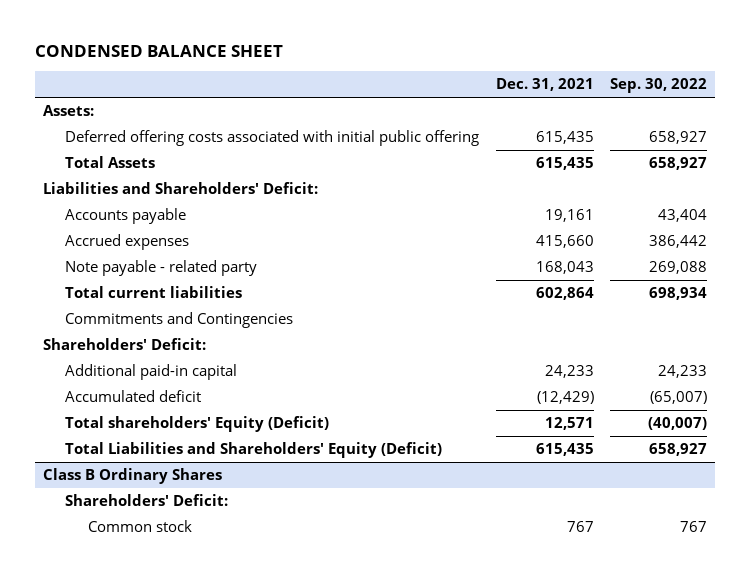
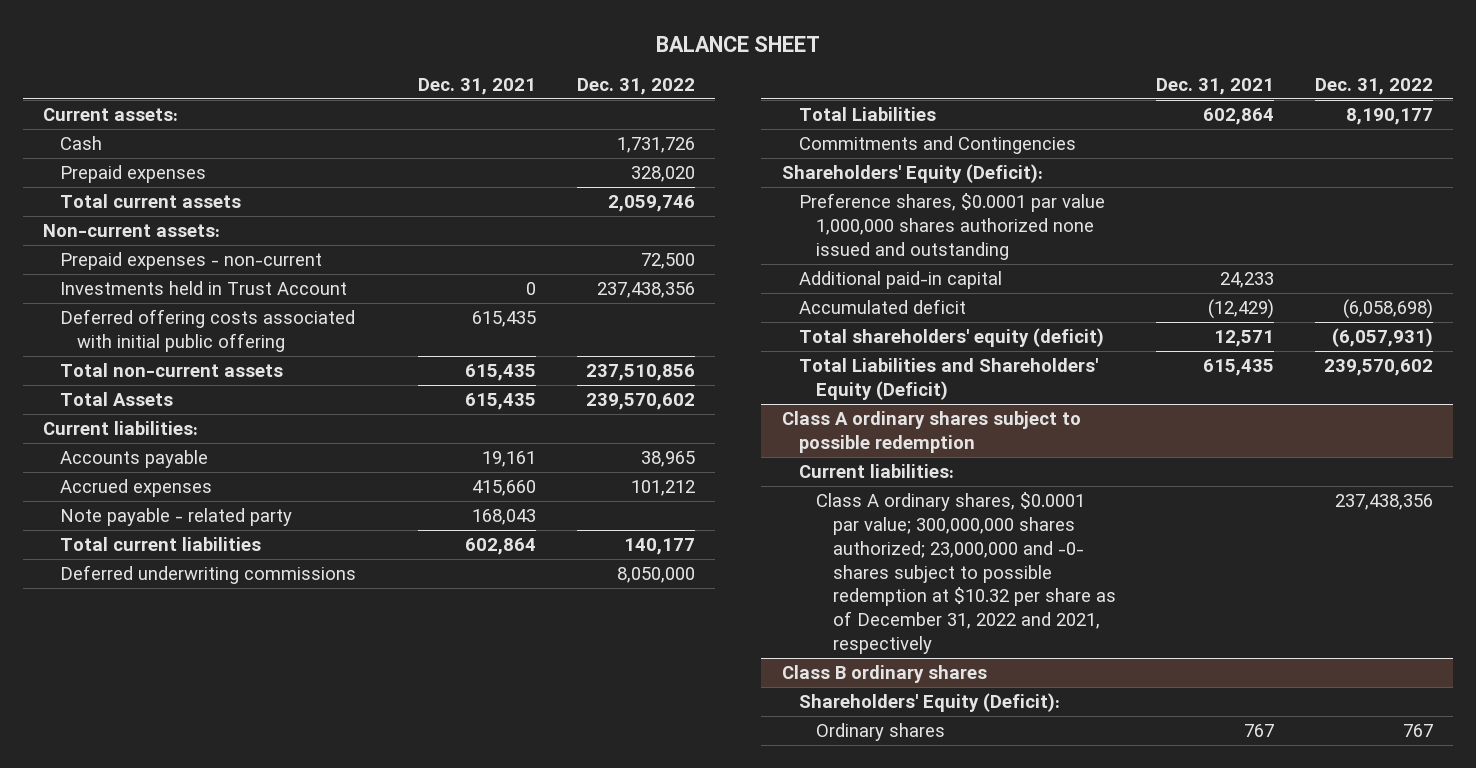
- CONDENSED BALANCE SHEET
+ BALANCE SHEET
- | Dec. 31, 2021 | Sep. 30, 2022
+ | Dec. 31, 2021 | Dec. 31, 2022
- Assets:
+ Current assets:
+ Cash | | 1,731,726
+ Prepaid expenses | | 328,020
+ Total current assets | | 2,059,746
+ Non-current assets:
+ Prepaid expenses - non-current | | 72,500
+ Investments held in Trust Account | 0 | 237,438,356
+ Total non-current assets | 615,435 | 237,510,856
- Liabilities and Shareholders' Deficit:
+ Current liabilities:
+ Deferred underwriting commissions | | 8,050,000
+ Total Liabilities | 602,864 | 8,190,177
- Shareholders' Deficit:
+ Shareholders' Equity (Deficit):
+ Preference shares, $0.0001 par value 1,000,000 shares authorized none issued and outstanding
- Total shareholders' Equity (Deficit) | 12,571 | (40,007)
+ Total shareholders' equity (deficit) | 12,571 | (6,057,931)
- Class B Ordinary Shares
- Shareholders' Deficit:
- Common stock | 767 | 767
+ Class A ordinary shares subject to possible redemption
+ Current liabilities:
+ Class A ordinary shares, $0.0001 par value; 300,000,000 shares authorized; 23,000,000 and -0- shares subject to possible redemption at $10.32 per share as of December 31, 2022 and 2021, respectively | | 237,438,356
+ Class B ordinary shares
+ Shareholders' Equity (Deficit):
+ Ordinary shares | 767 | 767

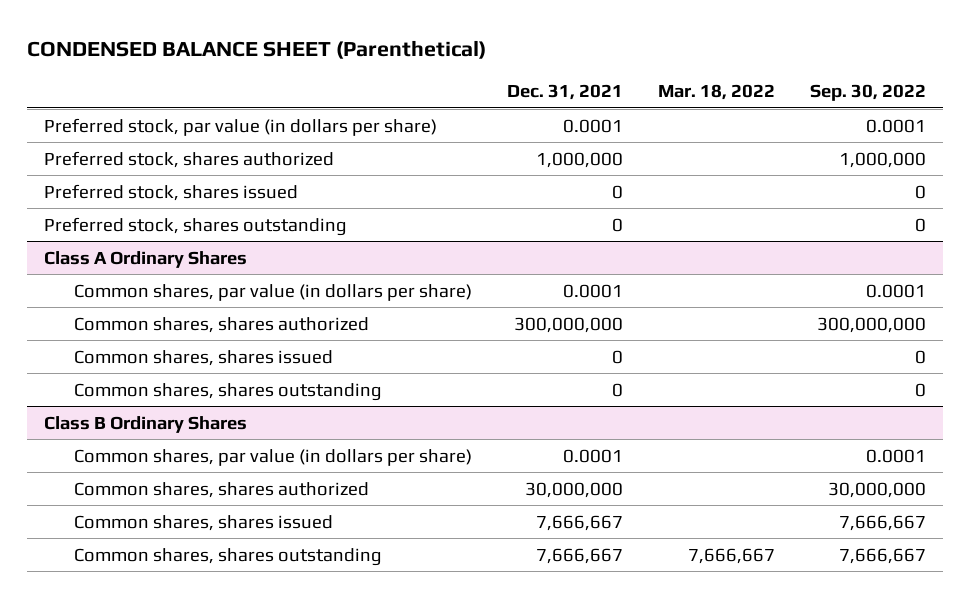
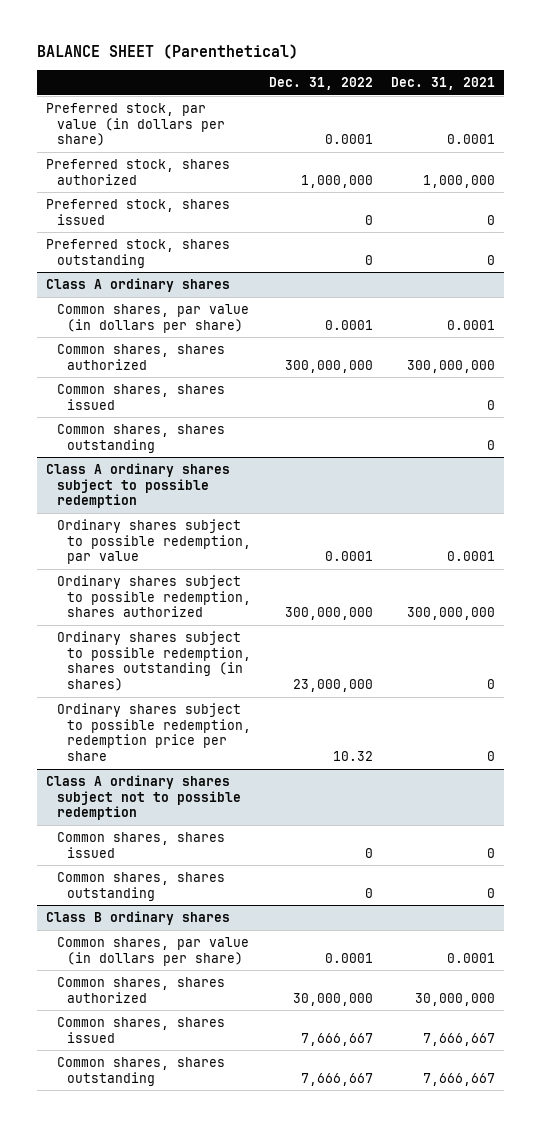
- CONDENSED BALANCE SHEET (Parenthetical)
+ BALANCE SHEET (Parenthetical)
- | Dec. 31, 2021 | Mar. 18, 2022 | Sep. 30, 2022
+ | Dec. 31, 2022 | Dec. 31, 2021
- Class A Ordinary Shares
+ Class A ordinary shares
- Class B Ordinary Shares
+ Class A ordinary shares subject to possible redemption
+ Ordinary shares subject to possible redemption, par value | 0.0001 | 0.0001
+ Ordinary shares subject to possible redemption, shares authorized | 300,000,000 | 300,000,000
+ Ordinary shares subject to possible redemption, shares outstanding (in shares) | 23,000,000 | 0
+ Ordinary shares subject to possible redemption, redemption price per share | 10.32 | 0
+ Class A ordinary shares subject not to possible redemption
+ Common shares, shares issued | 0 | 0
+ Common shares, shares outstanding | 0 | 0
+ Class B ordinary shares

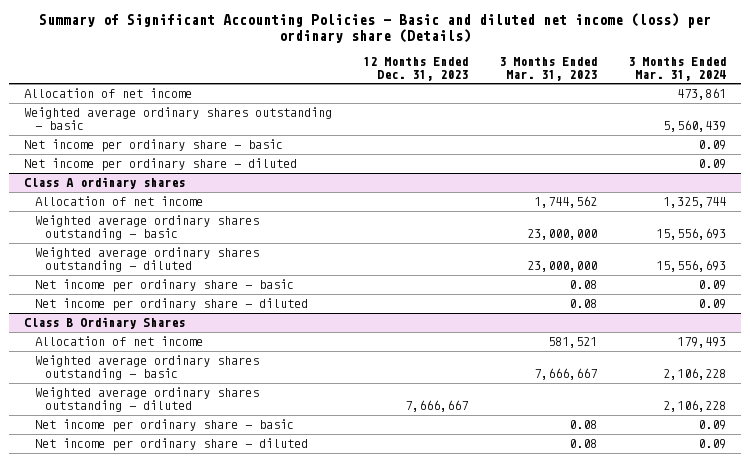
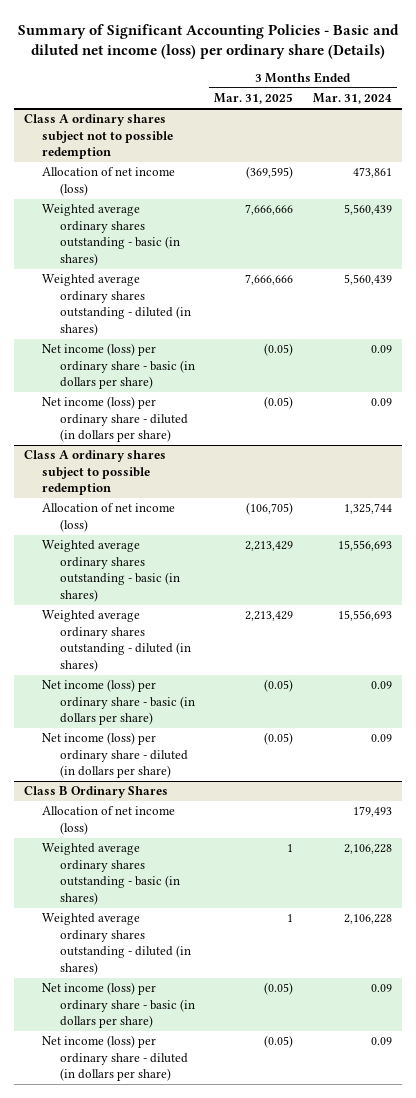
- | 12 Months Ended Dec. 31, 2023 | 3 Months Ended Mar. 31, 2023 | 3 Months Ended Mar. 31, 2024
+ | 3 Months Ended Mar. 31, 2025 | 3 Months Ended Mar. 31, 2024
- Allocation of net income | | | 473,861
- Weighted average ordinary shares outstanding - basic | | | 5,560,439
- Net income per ordinary share - basic | | | 0.09
- Net income per ordinary share - diluted | | | 0.09
- Class A ordinary shares
- Allocation of net income | | 1,744,562 | 1,325,744
- Weighted average ordinary shares outstanding - basic | | 23,000,000 | 15,556,693
- Weighted average ordinary shares outstanding - diluted | | 23,000,000 | 15,556,693
- Net income per ordinary share - basic | | 0.08 | 0.09
- Net income per ordinary share - diluted | | 0.08 | 0.09
+ Class A ordinary shares subject not to possible redemption
+ Allocation of net income (loss) | (369,595) | 473,861
+ Weighted average ordinary shares outstanding - basic (in shares) | 7,666,666 | 5,560,439
+ Weighted average ordinary shares outstanding - diluted (in shares) | 7,666,666 | 5,560,439
+ Net income (loss) per ordinary share - basic (in dollars per share) | (0.05) | 0.09
+ Net income (loss) per ordinary share - diluted (in dollars per share) | (0.05) | 0.09
+ Class A ordinary shares subject to possible redemption
+ Allocation of net income (loss) | (106,705) | 1,325,744
+ Weighted average ordinary shares outstanding - basic (in shares) | 2,213,429 | 15,556,693
+ Weighted average ordinary shares outstanding - diluted (in shares) | 2,213,429 | 15,556,693
+ Net income (loss) per ordinary share - basic (in dollars per share) | (0.05) | 0.09
+ Net income (loss) per ordinary share - diluted (in dollars per share) | (0.05) | 0.09
@ Class B Ordinary Shares
- Allocation of net income | | 581,521 | 179,493
- Weighted average ordinary shares outstanding - basic | | 7,666,667 | 2,106,228
- Weighted average ordinary shares outstanding - diluted | 7,666,667 | | 2,106,228
- Net income per ordinary share - basic | | 0.08 | 0.09
- Net income per ordinary share - diluted | | 0.08 | 0.09
+ Allocation of net income (loss) | | 179,493
+ Weighted average ordinary shares outstanding - basic (in shares) | 1 | 2,106,228
+ Weighted average ordinary shares outstanding - diluted (in shares) | 1 | 2,106,228
+ Net income (loss) per ordinary share - basic (in dollars per share) | (0.05) | 0.09
+ Net income (loss) per ordinary share - diluted (in dollars per share) | (0.05) | 0.09

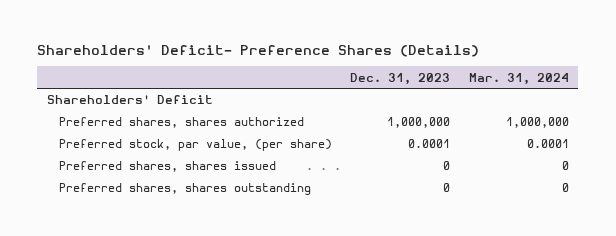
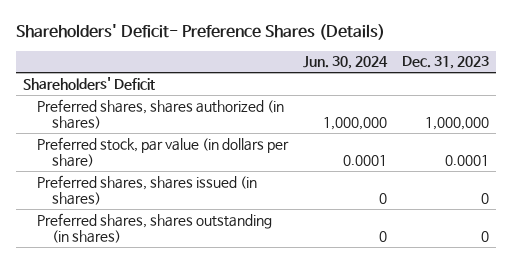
- | Dec. 31, 2023 | Mar. 31, 2024
+ | Jun. 30, 2024 | Dec. 31, 2023
- Preferred shares, shares authorized | 1,000,000 | 1,000,000
- Preferred stock, par value, (per share) | 0.0001 | 0.0001
- Preferred shares, shares issued | 0 | 0
- Preferred shares, shares outstanding | 0 | 0
+ Preferred shares, shares authorized (in shares) | 1,000,000 | 1,000,000
+ Preferred stock, par value (in dollars per share) | 0.0001 | 0.0001
+ Preferred shares, shares issued (in shares) | 0 | 0
+ Preferred shares, shares outstanding (in shares) | 0 | 0

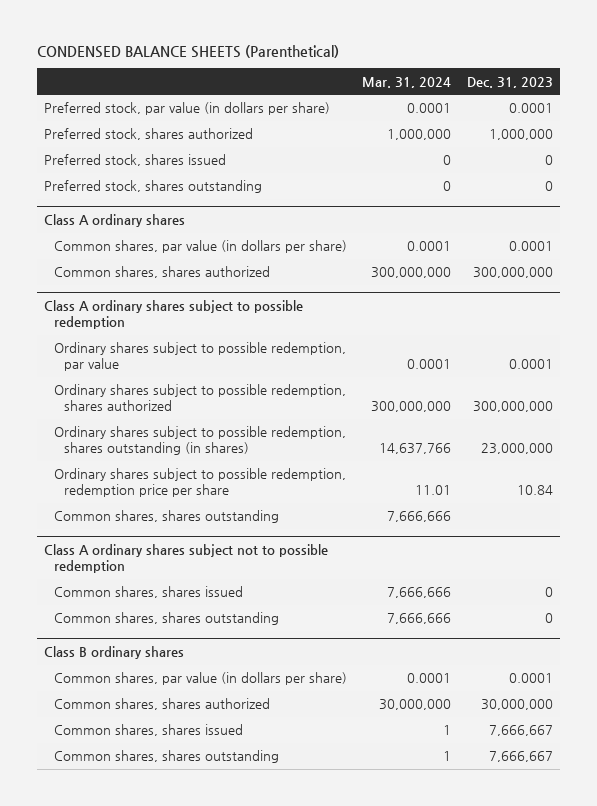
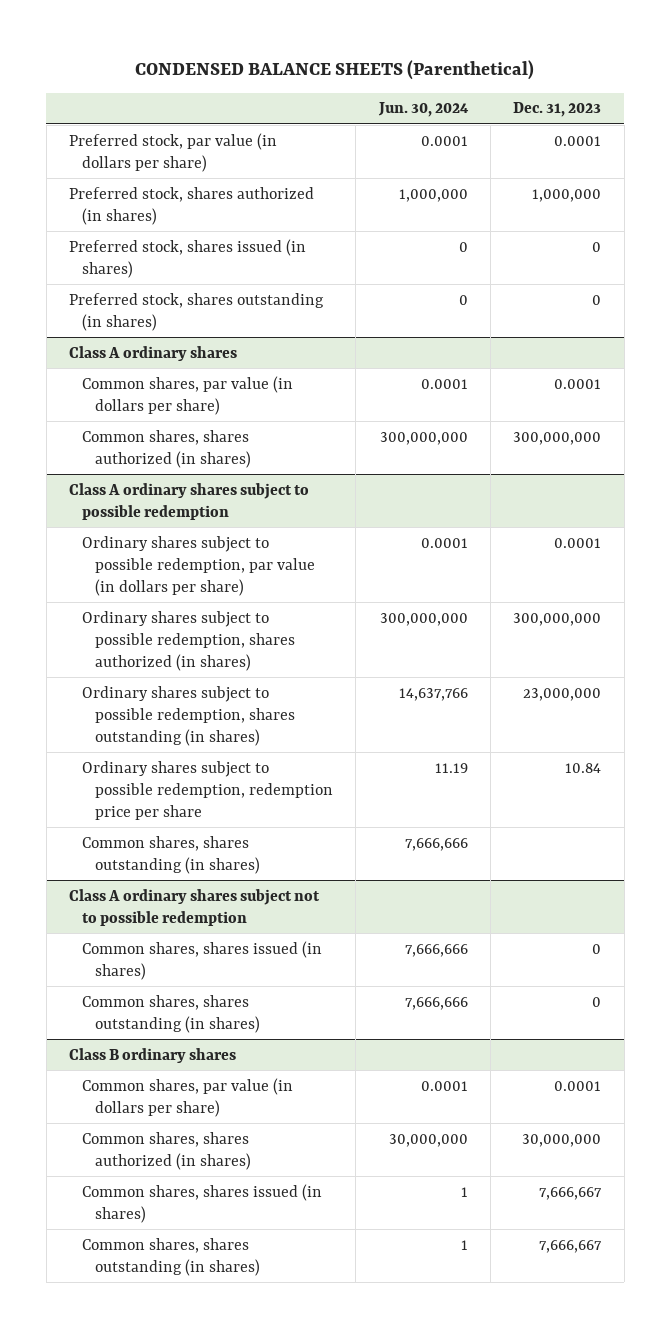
- | Mar. 31, 2024 | Dec. 31, 2023
+ | Jun. 30, 2024 | Dec. 31, 2023
- Preferred stock, shares authorized | 1,000,000 | 1,000,000
- Preferred stock, shares issued | 0 | 0
- Preferred stock, shares outstanding | 0 | 0
+ Preferred stock, shares authorized (in shares) | 1,000,000 | 1,000,000
+ Preferred stock, shares issued (in shares) | 0 | 0
+ Preferred stock, shares outstanding (in shares) | 0 | 0
@ Class A ordinary shares
- Common shares, shares authorized | 300,000,000 | 300,000,000
+ Common shares, shares authorized (in shares) | 300,000,000 | 300,000,000
@ Class A ordinary shares subject to possible redemption
- Ordinary shares subject to possible redemption, par value | 0.0001 | 0.0001
- Ordinary shares subject to possible redemption, shares authorized | 300,000,000 | 300,000,000
+ Ordinary shares subject to possible redemption, par value (in dollars per share) | 0.0001 | 0.0001
+ Ordinary shares subject to possible redemption, shares authorized (in shares) | 300,000,000 | 300,000,000
- Common shares, shares outstanding | 7,666,666 |
+ Common shares, shares outstanding (in shares) | 7,666,666 |
@ Class A ordinary shares subject not to possible redemption
- Common shares, shares issued | 7,666,666 | 0
- Common shares, shares outstanding | 7,666,666 | 0
+ Common shares, shares issued (in shares) | 7,666,666 | 0
+ Common shares, shares outstanding (in shares) | 7,666,666 | 0
@ Class B ordinary shares
- Common shares, shares authorized | 30,000,000 | 30,000,000
- Common shares, shares issued | 1 | 7,666,667
- Common shares, shares outstanding | 1 | 7,666,667
+ Common shares, shares authorized (in shares) | 30,000,000 | 30,000,000
+ Common shares, shares issued (in shares) | 1 | 7,666,667
+ Common shares, shares outstanding (in shares) | 1 | 7,666,667

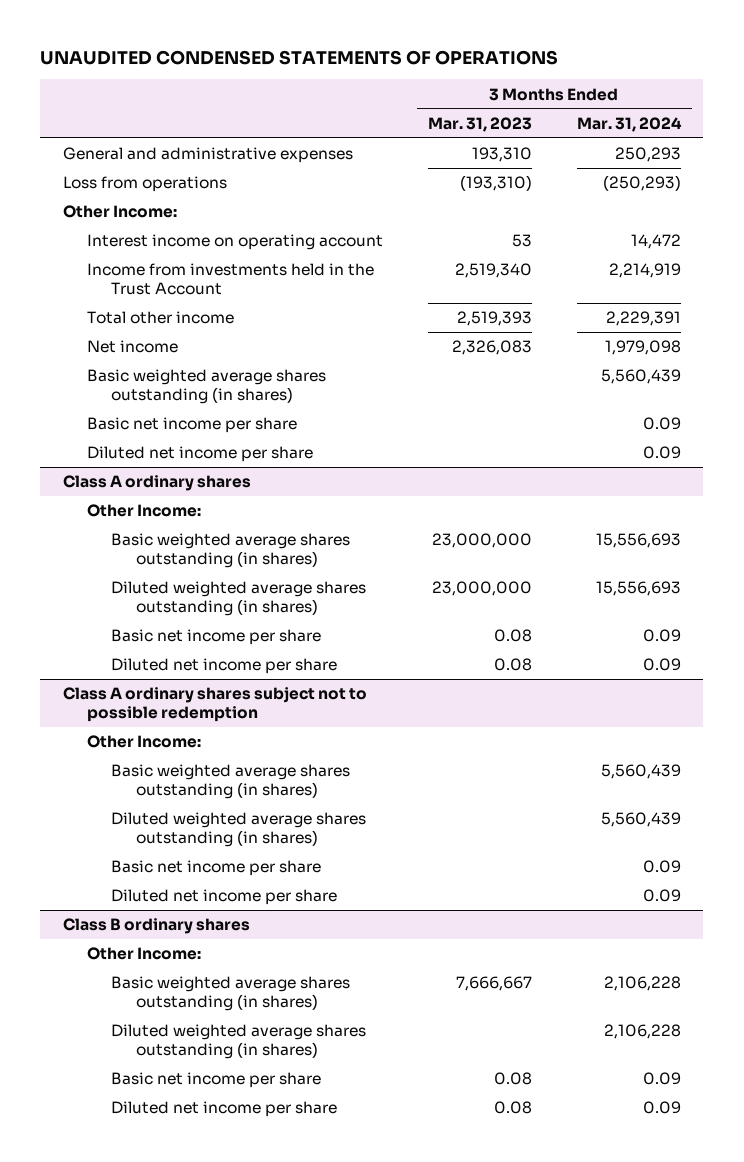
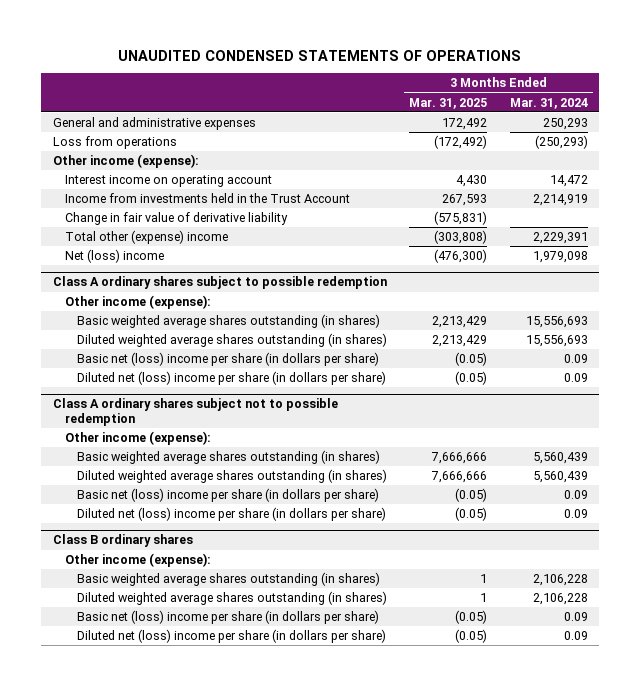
- | 3 Months Ended Mar. 31, 2023 | 3 Months Ended Mar. 31, 2024
+ | 3 Months Ended Mar. 31, 2025 | 3 Months Ended Mar. 31, 2024
- Other Income:
+ Other income (expense):
- Total other income | 2,519,393 | 2,229,391
- Net income | 2,326,083 | 1,979,098
- Basic weighted average shares outstanding (in shares) | | 5,560,439
- Basic net income per share | | 0.09
- Diluted net income per share | | 0.09
- Class A ordinary shares
- Other Income:
+ Change in fair value of derivative liability | (575,831) |
+ Total other (expense) income | (303,808) | 2,229,391
+ Net (loss) income | (476,300) | 1,979,098
+ Class A ordinary shares subject to possible redemption
+ Other income (expense):
- Basic net income per share | 0.08 | 0.09
- Diluted net income per share | 0.08 | 0.09
+ Basic net (loss) income per share (in dollars per share) | (0.05) | 0.09
+ Diluted net (loss) income per share (in dollars per share) | (0.05) | 0.09
@ Class A ordinary shares subject not to possible redemption
- Other Income:
+ Other income (expense):
- Basic net income per share | | 0.09
- Diluted net income per share | | 0.09
+ Basic net (loss) income per share (in dollars per share) | (0.05) | 0.09
+ Diluted net (loss) income per share (in dollars per share) | (0.05) | 0.09
@ Class B ordinary shares
- Other Income:
+ Other income (expense):
- Basic net income per share | 0.08 | 0.09
- Diluted net income per share | 0.08 | 0.09
+ Basic net (loss) income per share (in dollars per share) | (0.05) | 0.09
+ Diluted net (loss) income per share (in dollars per share) | (0.05) | 0.09

